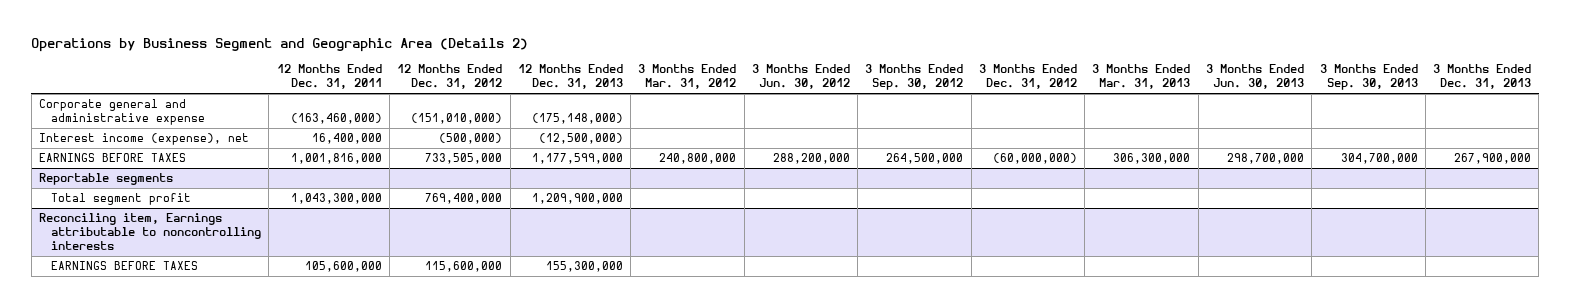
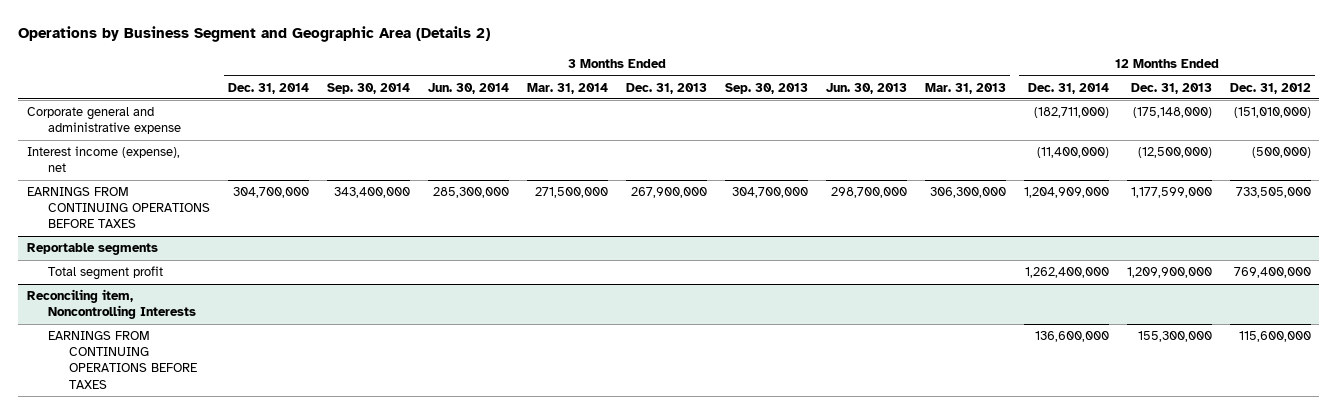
- | 12 Months Ended Dec. 31, 2011 | 12 Months Ended Dec. 31, 2012 | 12 Months Ended Dec. 31, 2013 | 3 Months Ended Mar. 31, 2012 | 3 Months Ended Jun. 30, 2012 | 3 Months Ended Sep. 30, 2012 | 3 Months Ended Dec. 31, 2012 | 3 Months Ended Mar. 31, 2013 | 3 Months Ended Jun. 30, 2013 | 3 Months Ended Sep. 30, 2013 | 3 Months Ended Dec. 31, 2013
+ | 3 Months Ended Dec. 31, 2014 | 3 Months Ended Sep. 30, 2014 | 3 Months Ended Jun. 30, 2014 | 3 Months Ended Mar. 31, 2014 | 3 Months Ended Dec. 31, 2013 | 3 Months Ended Sep. 30, 2013 | 3 Months Ended Jun. 30, 2013 | 3 Months Ended Mar. 31, 2013 | 12 Months Ended Dec. 31, 2014 | 12 Months Ended Dec. 31, 2013 | 12 Months Ended Dec. 31, 2012
- EARNINGS BEFORE TAXES | 1,001,816,000 | 733,505,000 | 1,177,599,000 | 240,800,000 | 288,200,000 | 264,500,000 | (60,000,000) | 306,300,000 | 298,700,000 | 304,700,000 | 267,900,000
+ EARNINGS FROM CONTINUING OPERATIONS BEFORE TAXES | 304,700,000 | 343,400,000 | 285,300,000 | 271,500,000 | 267,900,000 | 304,700,000 | 298,700,000 | 306,300,000 | 1,204,909,000 | 1,177,599,000 | 733,505,000
- Reconciling item, Earnings attributable to noncontrolling interests
- EARNINGS BEFORE TAXES | 105,600,000 | 115,600,000 | 155,300,000 | | | | | | | |
+ Reconciling item, Noncontrolling Interests
+ EARNINGS FROM CONTINUING OPERATIONS BEFORE TAXES | | | | | | | | | 136,600,000 | 155,300,000 | 115,600,000

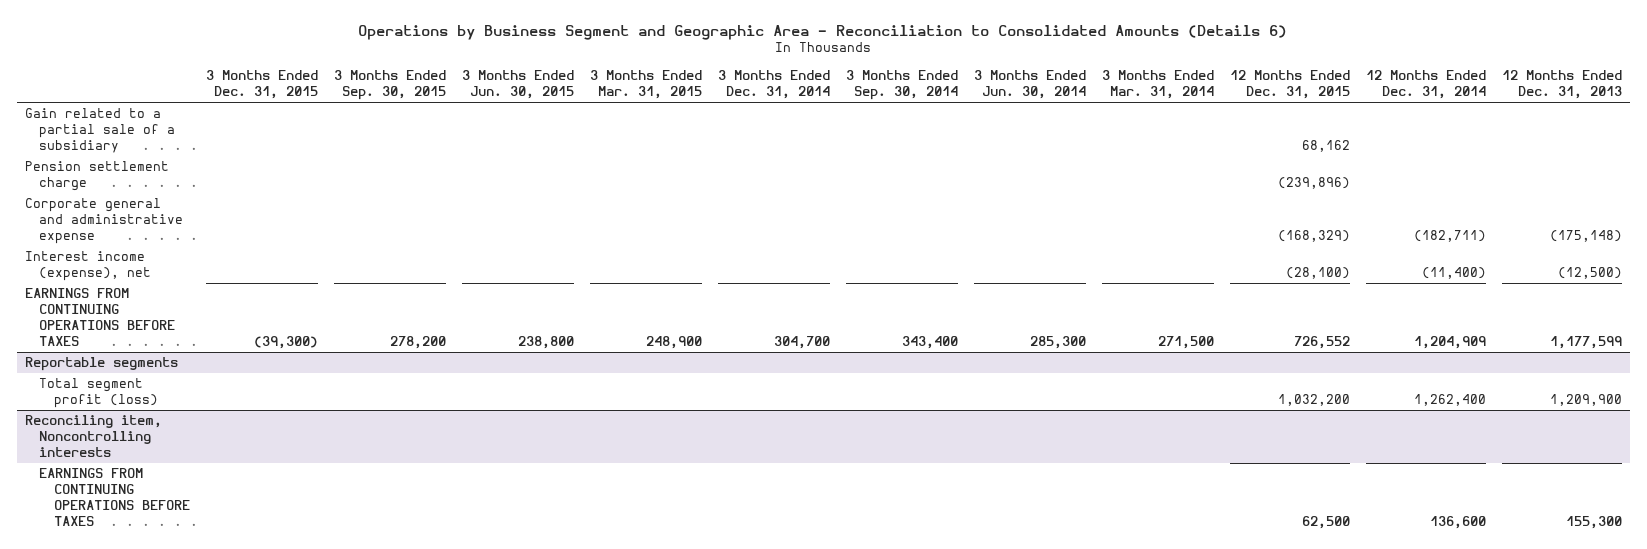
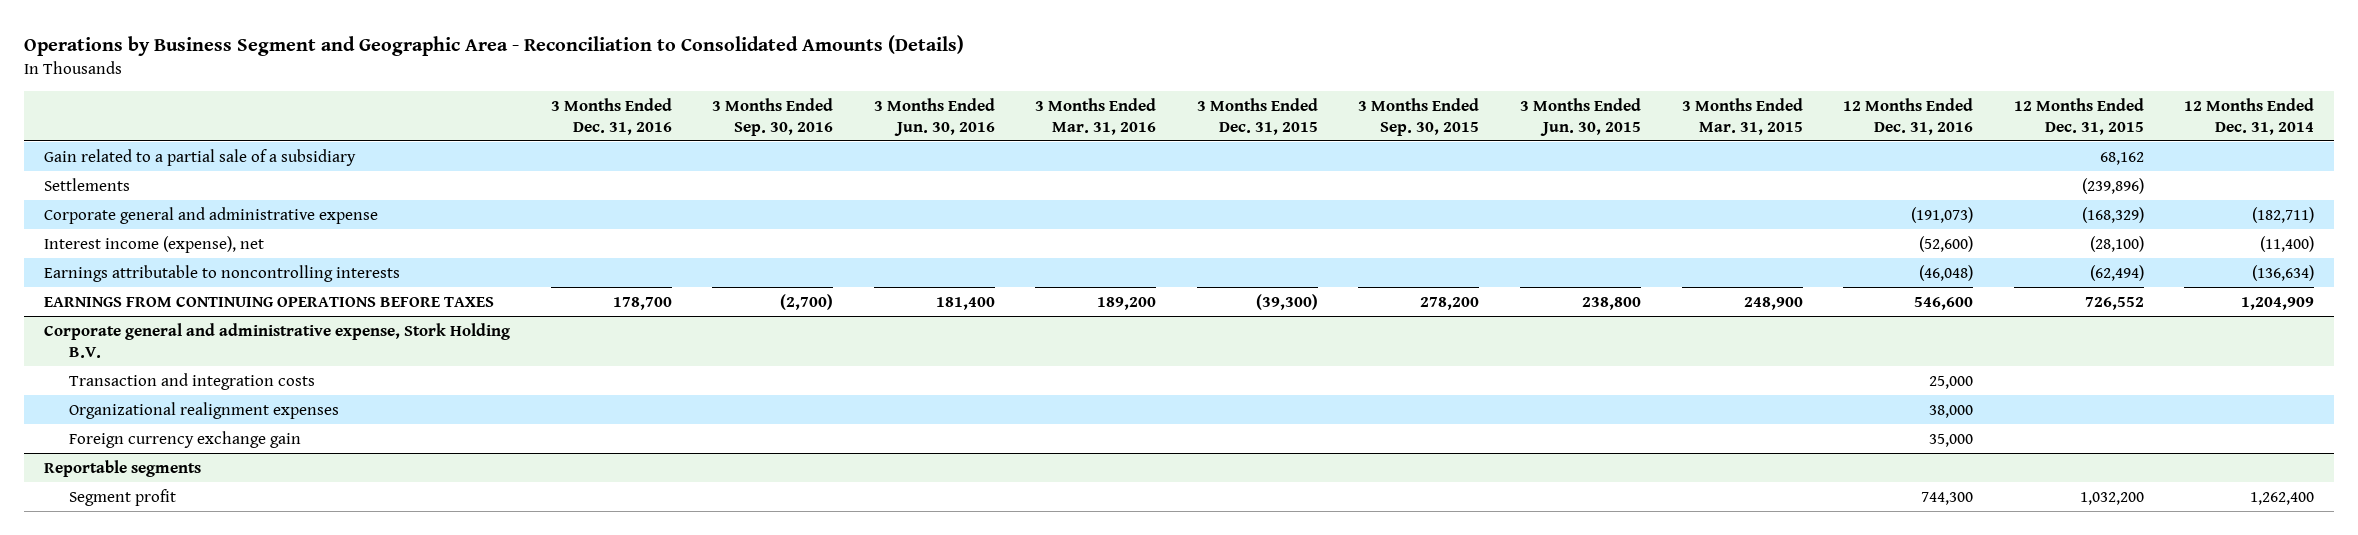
- Operations by Business Segment and Geographic Area - Reconciliation to Consolidated Amounts (Details 6)
+ Operations by Business Segment and Geographic Area - Reconciliation to Consolidated Amounts (Details)
- | 3 Months Ended Dec. 31, 2015 | 3 Months Ended Sep. 30, 2015 | 3 Months Ended Jun. 30, 2015 | 3 Months Ended Mar. 31, 2015 | 3 Months Ended Dec. 31, 2014 | 3 Months Ended Sep. 30, 2014 | 3 Months Ended Jun. 30, 2014 | 3 Months Ended Mar. 31, 2014 | 12 Months Ended Dec. 31, 2015 | 12 Months Ended Dec. 31, 2014 | 12 Months Ended Dec. 31, 2013
+ | 3 Months Ended Dec. 31, 2016 | 3 Months Ended Sep. 30, 2016 | 3 Months Ended Jun. 30, 2016 | 3 Months Ended Mar. 31, 2016 | 3 Months Ended Dec. 31, 2015 | 3 Months Ended Sep. 30, 2015 | 3 Months Ended Jun. 30, 2015 | 3 Months Ended Mar. 31, 2015 | 12 Months Ended Dec. 31, 2016 | 12 Months Ended Dec. 31, 2015 | 12 Months Ended Dec. 31, 2014
- Pension settlement charge | | | | | | | | | (239,896) | |
+ Settlements | | | | | | | | | | (239,896) |
+ Earnings attributable to noncontrolling interests | | | | | | | | | (46,048) | (62,494) | (136,634)
+ Corporate general and administrative expense, Stork Holding B.V.
+ Transaction and integration costs | | | | | | | | | 25,000 | |
+ Organizational realignment expenses | | | | | | | | | 38,000 | |
+ Foreign currency exchange gain | | | | | | | | | 35,000 | |
@ Reportable segments
- Total segment profit (loss) | | | | | | | | | 1,032,200 | 1,262,400 | 1,209,900
- Reconciling item, Noncontrolling interests
- EARNINGS FROM CONTINUING OPERATIONS BEFORE TAXES | | | | | | | | | 62,500 | 136,600 | 155,300
@ Reportable segments
+ Segment profit | | | | | | | | | 744,300 | 1,032,200 | 1,262,400

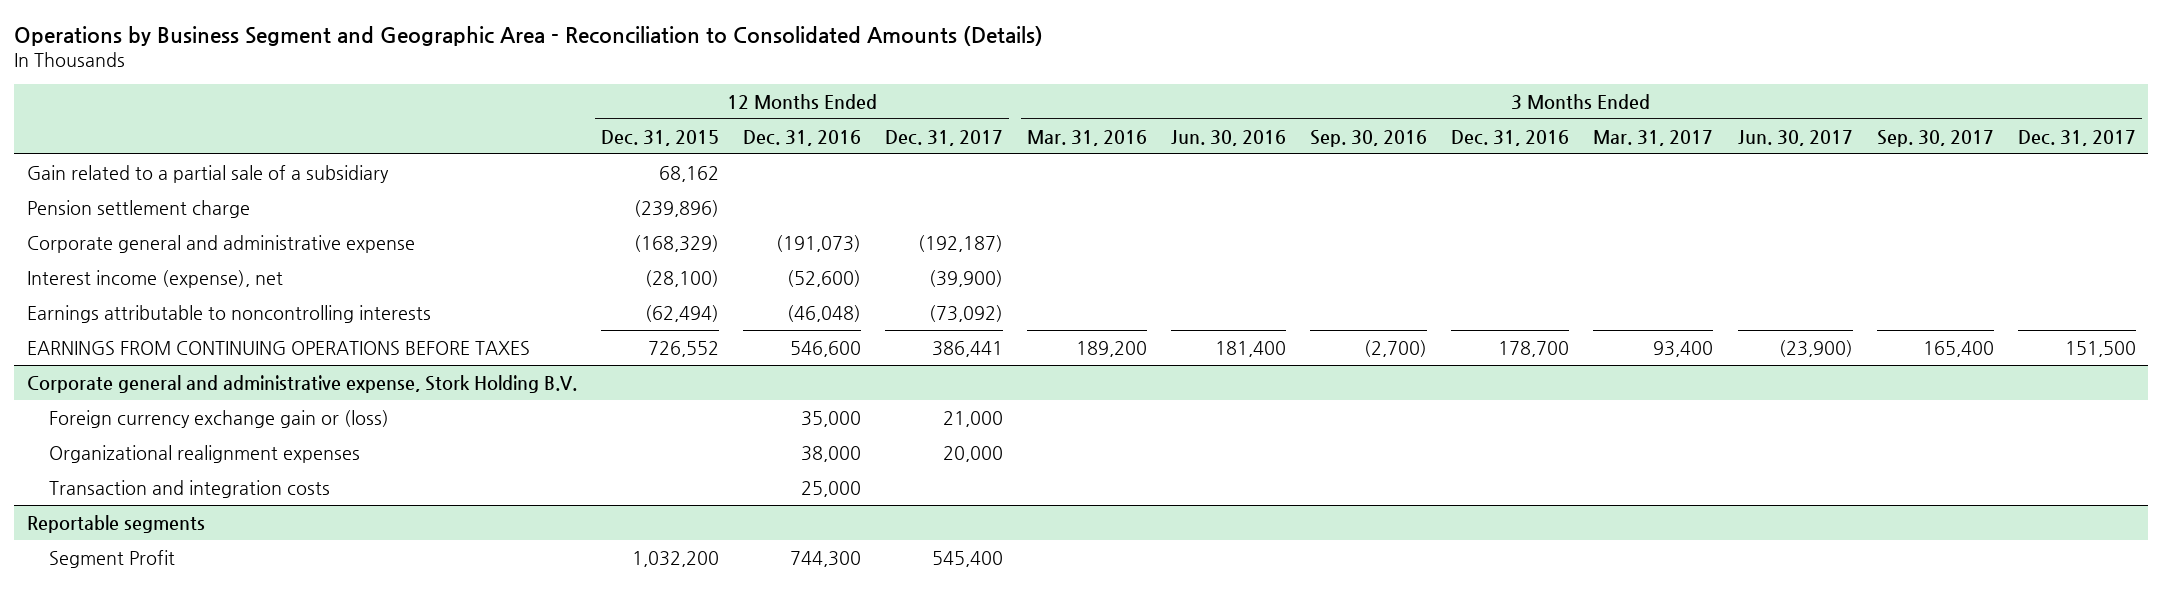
- | 3 Months Ended Dec. 31, 2016 | 3 Months Ended Sep. 30, 2016 | 3 Months Ended Jun. 30, 2016 | 3 Months Ended Mar. 31, 2016 | 3 Months Ended Dec. 31, 2015 | 3 Months Ended Sep. 30, 2015 | 3 Months Ended Jun. 30, 2015 | 3 Months Ended Mar. 31, 2015 | 12 Months Ended Dec. 31, 2016 | 12 Months Ended Dec. 31, 2015 | 12 Months Ended Dec. 31, 2014
+ | 12 Months Ended Dec. 31, 2015 | 12 Months Ended Dec. 31, 2016 | 12 Months Ended Dec. 31, 2017 | 3 Months Ended Mar. 31, 2016 | 3 Months Ended Jun. 30, 2016 | 3 Months Ended Sep. 30, 2016 | 3 Months Ended Dec. 31, 2016 | 3 Months Ended Mar. 31, 2017 | 3 Months Ended Jun. 30, 2017 | 3 Months Ended Sep. 30, 2017 | 3 Months Ended Dec. 31, 2017
- Settlements | | | | | | | | | | (239,896) |
+ Pension settlement charge | (239,896) | | | | | | | | | |
@ Corporate general and administrative expense, Stork Holding B.V.
+ Foreign currency exchange gain or (loss) | | 35,000 | 21,000 | | | | | | | |
- Foreign currency exchange gain | | | | | | | | | 35,000 | |
moved down: Transaction and integration costs | | 25,000 | | | | | | | | |
@ Reportable segments
- Segment profit | | | | | | | | | 744,300 | 1,032,200 | 1,262,400
+ Segment Profit | 1,032,200 | 744,300 | 545,400 | | | | | | | |

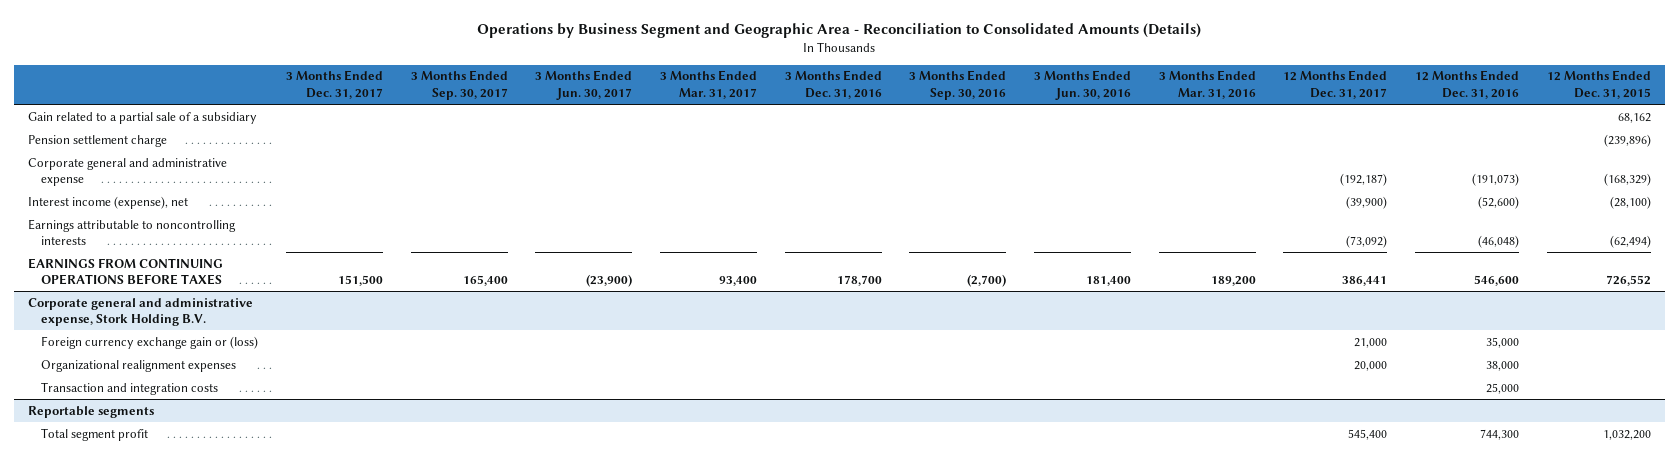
- | 12 Months Ended Dec. 31, 2015 | 12 Months Ended Dec. 31, 2016 | 12 Months Ended Dec. 31, 2017 | 3 Months Ended Mar. 31, 2016 | 3 Months Ended Jun. 30, 2016 | 3 Months Ended Sep. 30, 2016 | 3 Months Ended Dec. 31, 2016 | 3 Months Ended Mar. 31, 2017 | 3 Months Ended Jun. 30, 2017 | 3 Months Ended Sep. 30, 2017 | 3 Months Ended Dec. 31, 2017
+ | 3 Months Ended Dec. 31, 2017 | 3 Months Ended Sep. 30, 2017 | 3 Months Ended Jun. 30, 2017 | 3 Months Ended Mar. 31, 2017 | 3 Months Ended Dec. 31, 2016 | 3 Months Ended Sep. 30, 2016 | 3 Months Ended Jun. 30, 2016 | 3 Months Ended Mar. 31, 2016 | 12 Months Ended Dec. 31, 2017 | 12 Months Ended Dec. 31, 2016 | 12 Months Ended Dec. 31, 2015
@ Reportable segments
- Segment Profit | 1,032,200 | 744,300 | 545,400 | | | | | | | |
+ Total segment profit | | | | | | | | | 545,400 | 744,300 | 1,032,200

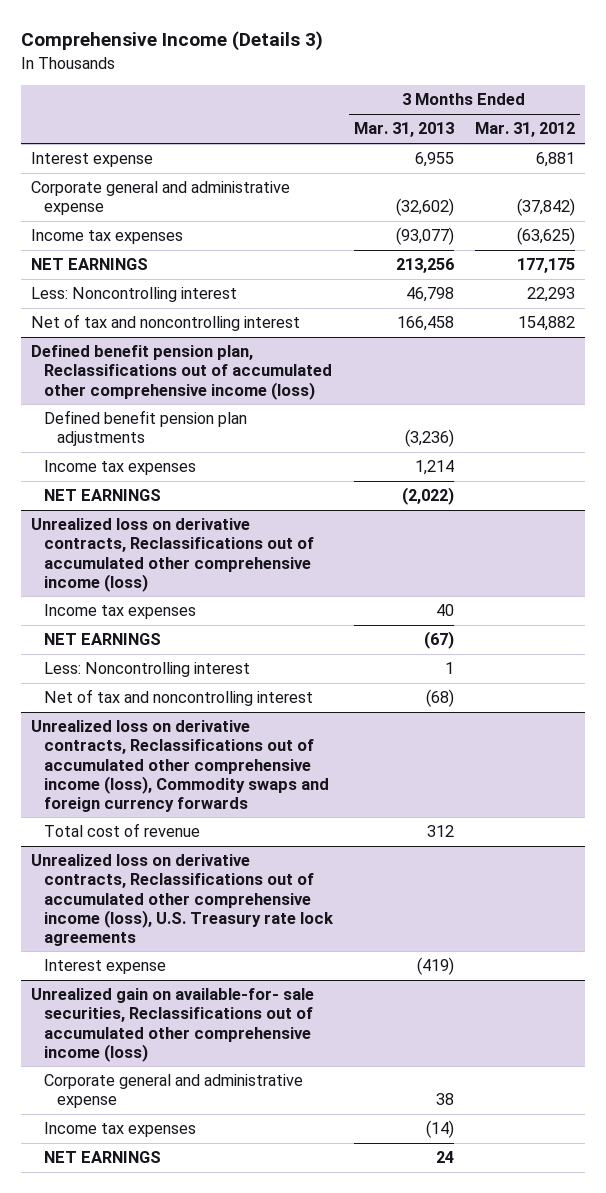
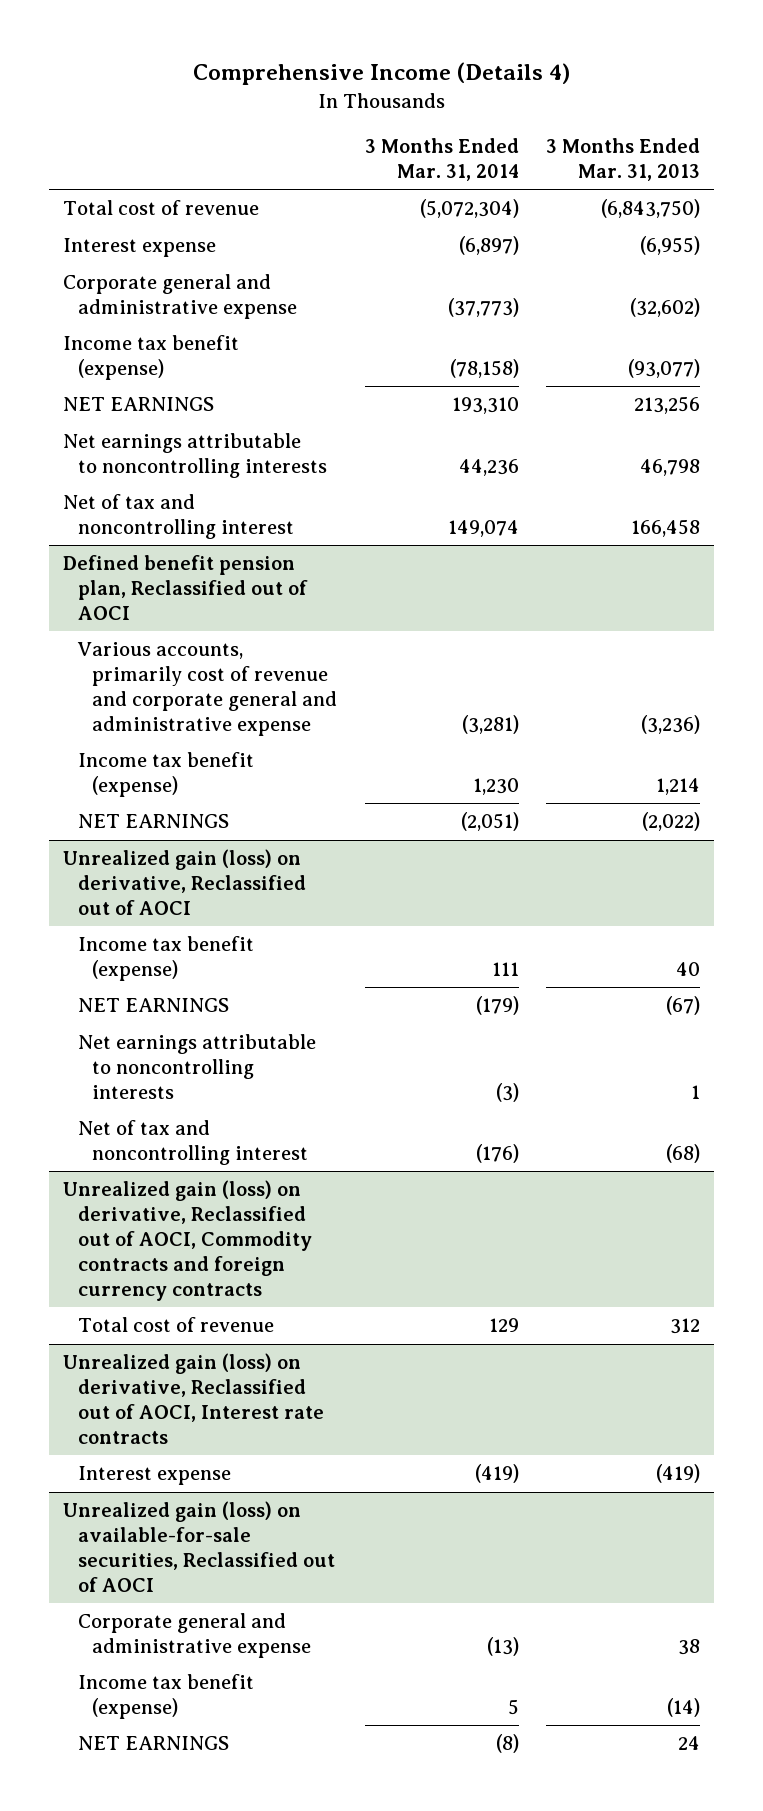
- Comprehensive Income (Details 3)
+ Comprehensive Income (Details 4)
- | 3 Months Ended Mar. 31, 2013 | 3 Months Ended Mar. 31, 2012
+ | 3 Months Ended Mar. 31, 2014 | 3 Months Ended Mar. 31, 2013
- Interest expense | 6,955 | 6,881
+ Total cost of revenue | (5,072,304) | (6,843,750)
+ Interest expense | (6,897) | (6,955)
- Income tax expenses | (93,077) | (63,625)
+ Income tax benefit (expense) | (78,158) | (93,077)
- Less: Noncontrolling interest | 46,798 | 22,293
+ Net earnings attributable to noncontrolling interests | 44,236 | 46,798
- Defined benefit pension plan, Reclassifications out of accumulated other comprehensive income (loss)
- Defined benefit pension plan adjustments | (3,236) |
- Income tax expenses | 1,214 |
+ Defined benefit pension plan, Reclassified out of AOCI
+ Various accounts, primarily cost of revenue and corporate general and administrative expense | (3,281) | (3,236)
+ Income tax benefit (expense) | 1,230 | 1,214
- Unrealized loss on derivative contracts, Reclassifications out of accumulated other comprehensive income (loss)
- Income tax expenses | 40 |
+ Unrealized gain (loss) on derivative, Reclassified out of AOCI
+ Income tax benefit (expense) | 111 | 40
- Less: Noncontrolling interest | 1 |
+ Net earnings attributable to noncontrolling interests | (3) | 1
- Unrealized loss on derivative contracts, Reclassifications out of accumulated other comprehensive income (loss), Commodity swaps and foreign currency forwards
+ Unrealized gain (loss) on derivative, Reclassified out of AOCI, Commodity contracts and foreign currency contracts
- Unrealized loss on derivative contracts, Reclassifications out of accumulated other comprehensive income (loss), U.S. Treasury rate lock agreements
+ Unrealized gain (loss) on derivative, Reclassified out of AOCI, Interest rate contracts
- Unrealized gain on available-for- sale securities, Reclassifications out of accumulated other comprehensive income (loss)
+ Unrealized gain (loss) on available-for-sale securities, Reclassified out of AOCI
- Income tax expenses | (14) |
+ Income tax benefit (expense) | 5 | (14)

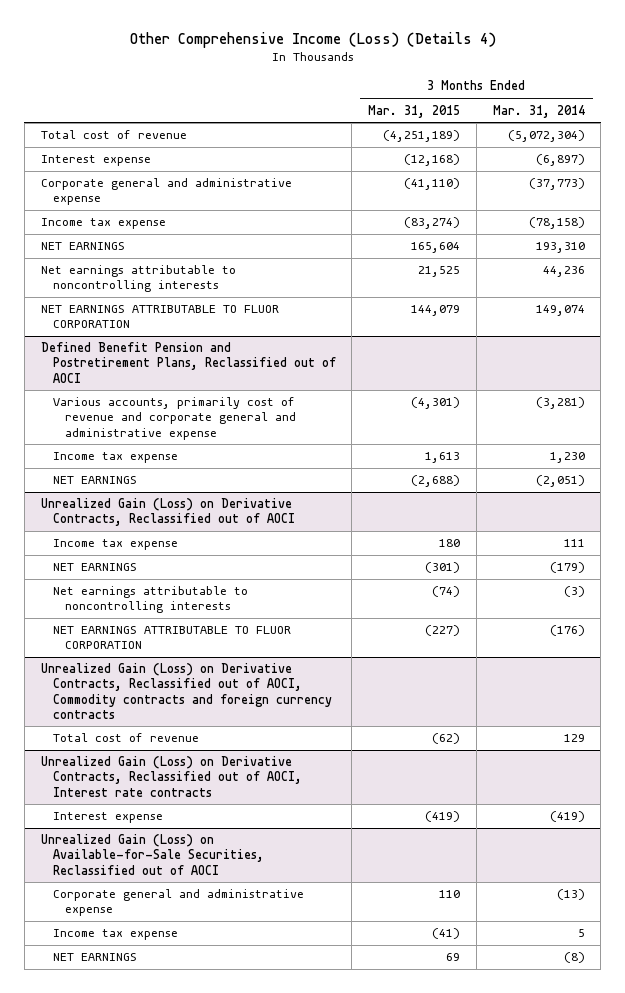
- Comprehensive Income (Details 4)
+ Other Comprehensive Income (Loss) (Details 4)
- | 3 Months Ended Mar. 31, 2014 | 3 Months Ended Mar. 31, 2013
+ | 3 Months Ended Mar. 31, 2015 | 3 Months Ended Mar. 31, 2014
- Income tax benefit (expense) | (78,158) | (93,077)
+ Income tax expense | (83,274) | (78,158)
- Net of tax and noncontrolling interest | 149,074 | 166,458
- Defined benefit pension plan, Reclassified out of AOCI
+ NET EARNINGS ATTRIBUTABLE TO FLUOR CORPORATION | 144,079 | 149,074
+ Defined Benefit Pension and Postretirement Plans, Reclassified out of AOCI
- Income tax benefit (expense) | 1,230 | 1,214
+ Income tax expense | 1,613 | 1,230
- Unrealized gain (loss) on derivative, Reclassified out of AOCI
- Income tax benefit (expense) | 111 | 40
+ Unrealized Gain (Loss) on Derivative Contracts, Reclassified out of AOCI
+ Income tax expense | 180 | 111
- Net of tax and noncontrolling interest | (176) | (68)
- Unrealized gain (loss) on derivative, Reclassified out of AOCI, Commodity contracts and foreign currency contracts
+ NET EARNINGS ATTRIBUTABLE TO FLUOR CORPORATION | (227) | (176)
+ Unrealized Gain (Loss) on Derivative Contracts, Reclassified out of AOCI, Commodity contracts and foreign currency contracts
- Unrealized gain (loss) on derivative, Reclassified out of AOCI, Interest rate contracts
+ Unrealized Gain (Loss) on Derivative Contracts, Reclassified out of AOCI, Interest rate contracts
- Unrealized gain (loss) on available-for-sale securities, Reclassified out of AOCI
+ Unrealized Gain (Loss) on Available-for-Sale Securities, Reclassified out of AOCI
- Income tax benefit (expense) | 5 | (14)
+ Income tax expense | (41) | 5

